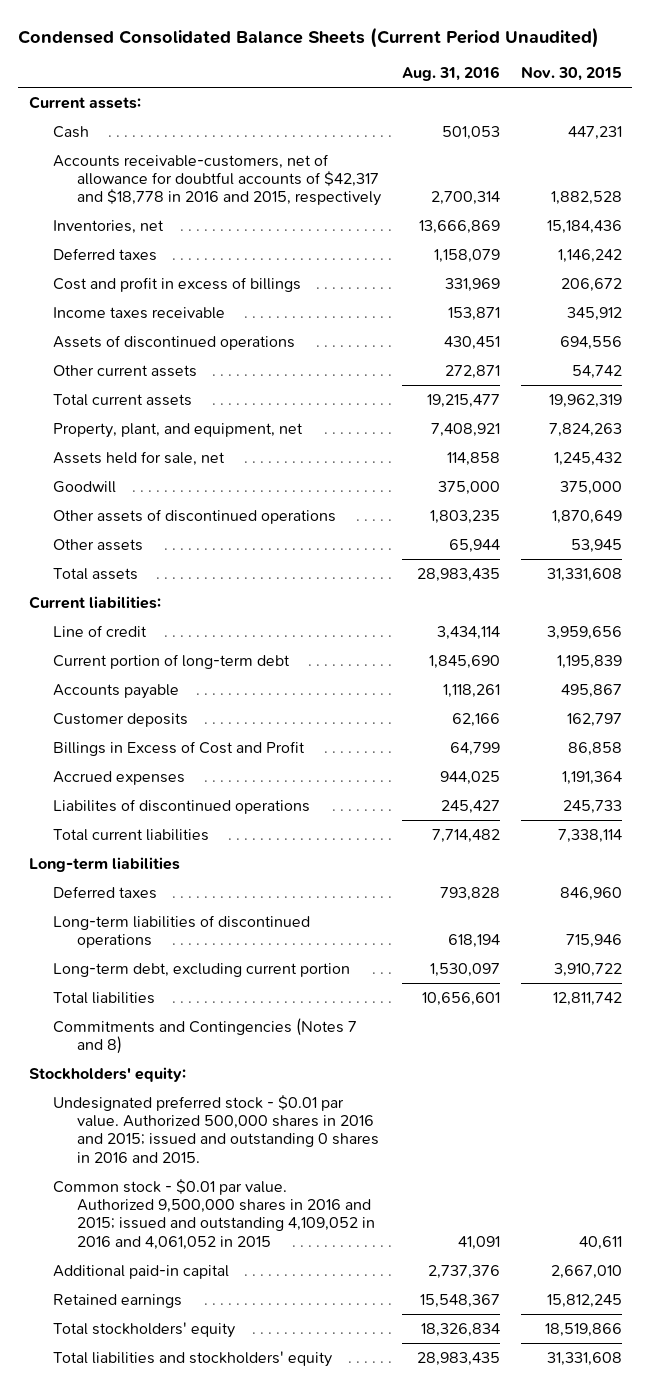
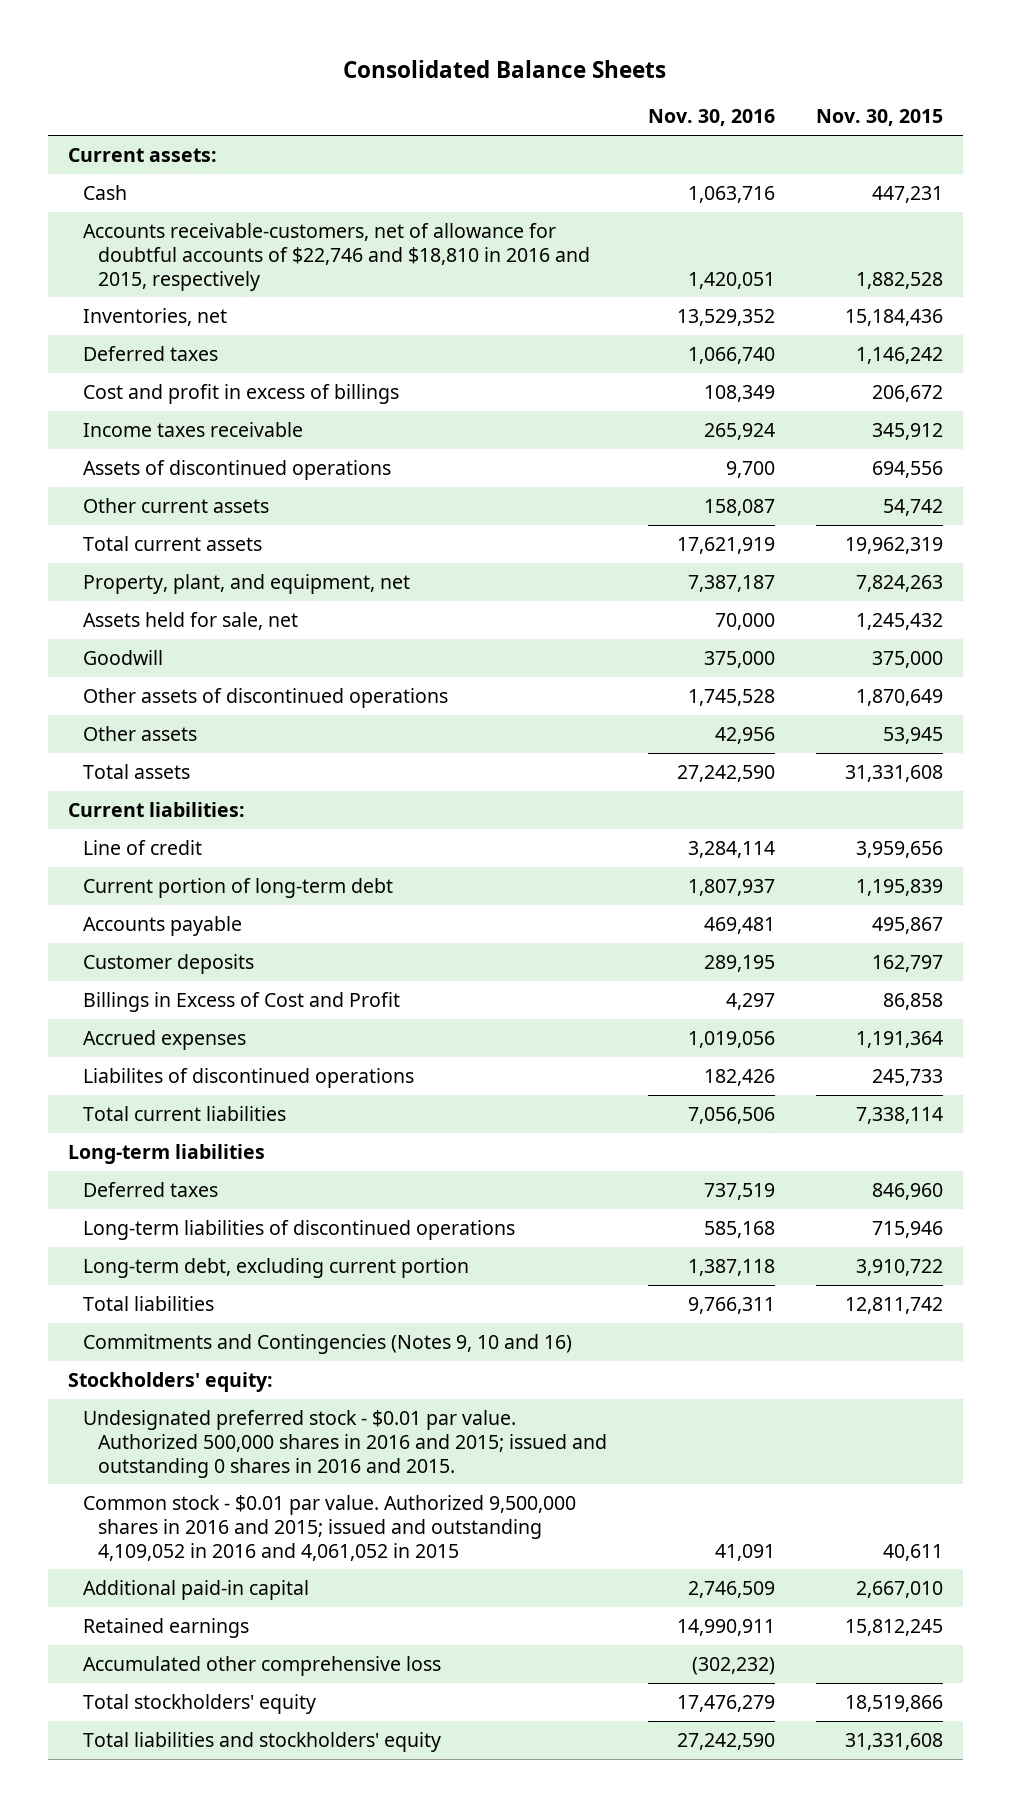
- Condensed Consolidated Balance Sheets (Current Period Unaudited)
+ Consolidated Balance Sheets
- | Aug. 31, 2016 | Nov. 30, 2015
+ | Nov. 30, 2016 | Nov. 30, 2015
- Accounts receivable-customers, net of allowance for doubtful accounts of $42,317 and $18,778 in 2016 and 2015, respectively | 2,700,314 | 1,882,528
+ Accounts receivable-customers, net of allowance for doubtful accounts of $22,746 and $18,810 in 2016 and 2015, respectively | 1,420,051 | 1,882,528
- Commitments and Contingencies (Notes 7 and 8)
+ Commitments and Contingencies (Notes 9, 10 and 16)
+ Accumulated other comprehensive loss | (302,232) |

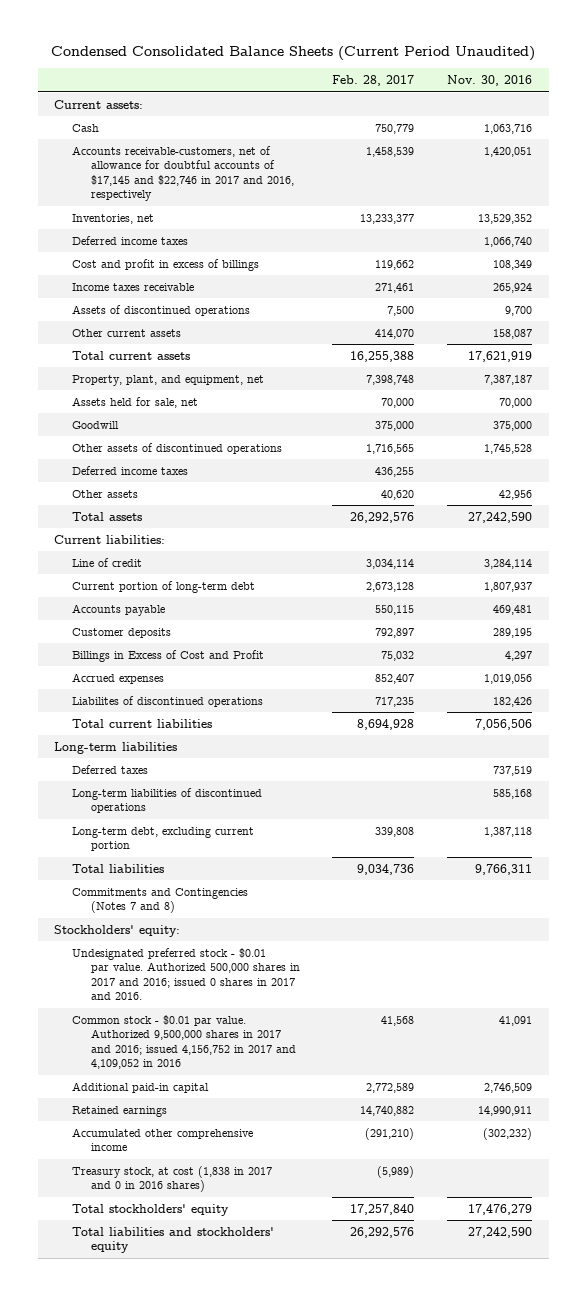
- Consolidated Balance Sheets
+ Condensed Consolidated Balance Sheets (Current Period Unaudited)
- | Nov. 30, 2016 | Nov. 30, 2015
+ | Feb. 28, 2017 | Nov. 30, 2016
- Accounts receivable-customers, net of allowance for doubtful accounts of $22,746 and $18,810 in 2016 and 2015, respectively | 1,420,051 | 1,882,528
+ Accounts receivable-customers, net of allowance for doubtful accounts of $17,145 and $22,746 in 2017 and 2016, respectively | 1,458,539 | 1,420,051
- Deferred taxes | 1,066,740 | 1,146,242
+ Deferred income taxes | | 1,066,740
+ Deferred income taxes | 436,255 |
- Commitments and Contingencies (Notes 9, 10 and 16)
+ Commitments and Contingencies (Notes 7 and 8)
- Undesignated preferred stock - $0.01 par value. Authorized 500,000 shares in 2016 and 2015; issued and outstanding 0 shares in 2016 and 2015.
- Common stock - $0.01 par value. Authorized 9,500,000 shares in 2016 and 2015; issued and outstanding 4,109,052 in 2016 and 4,061,052 in 2015 | 41,091 | 40,611
+ Undesignated preferred stock - $0.01 par value. Authorized 500,000 shares in 2017 and 2016; issued 0 shares in 2017 and 2016.
+ Common stock - $0.01 par value. Authorized 9,500,000 shares in 2017 and 2016; issued 4,156,752 in 2017 and 4,109,052 in 2016 | 41,568 | 41,091
- Accumulated other comprehensive loss | (302,232) |
+ Accumulated other comprehensive income | (291,210) | (302,232)
+ Treasury stock, at cost (1,838 in 2017 and 0 in 2016 shares) | (5,989) |

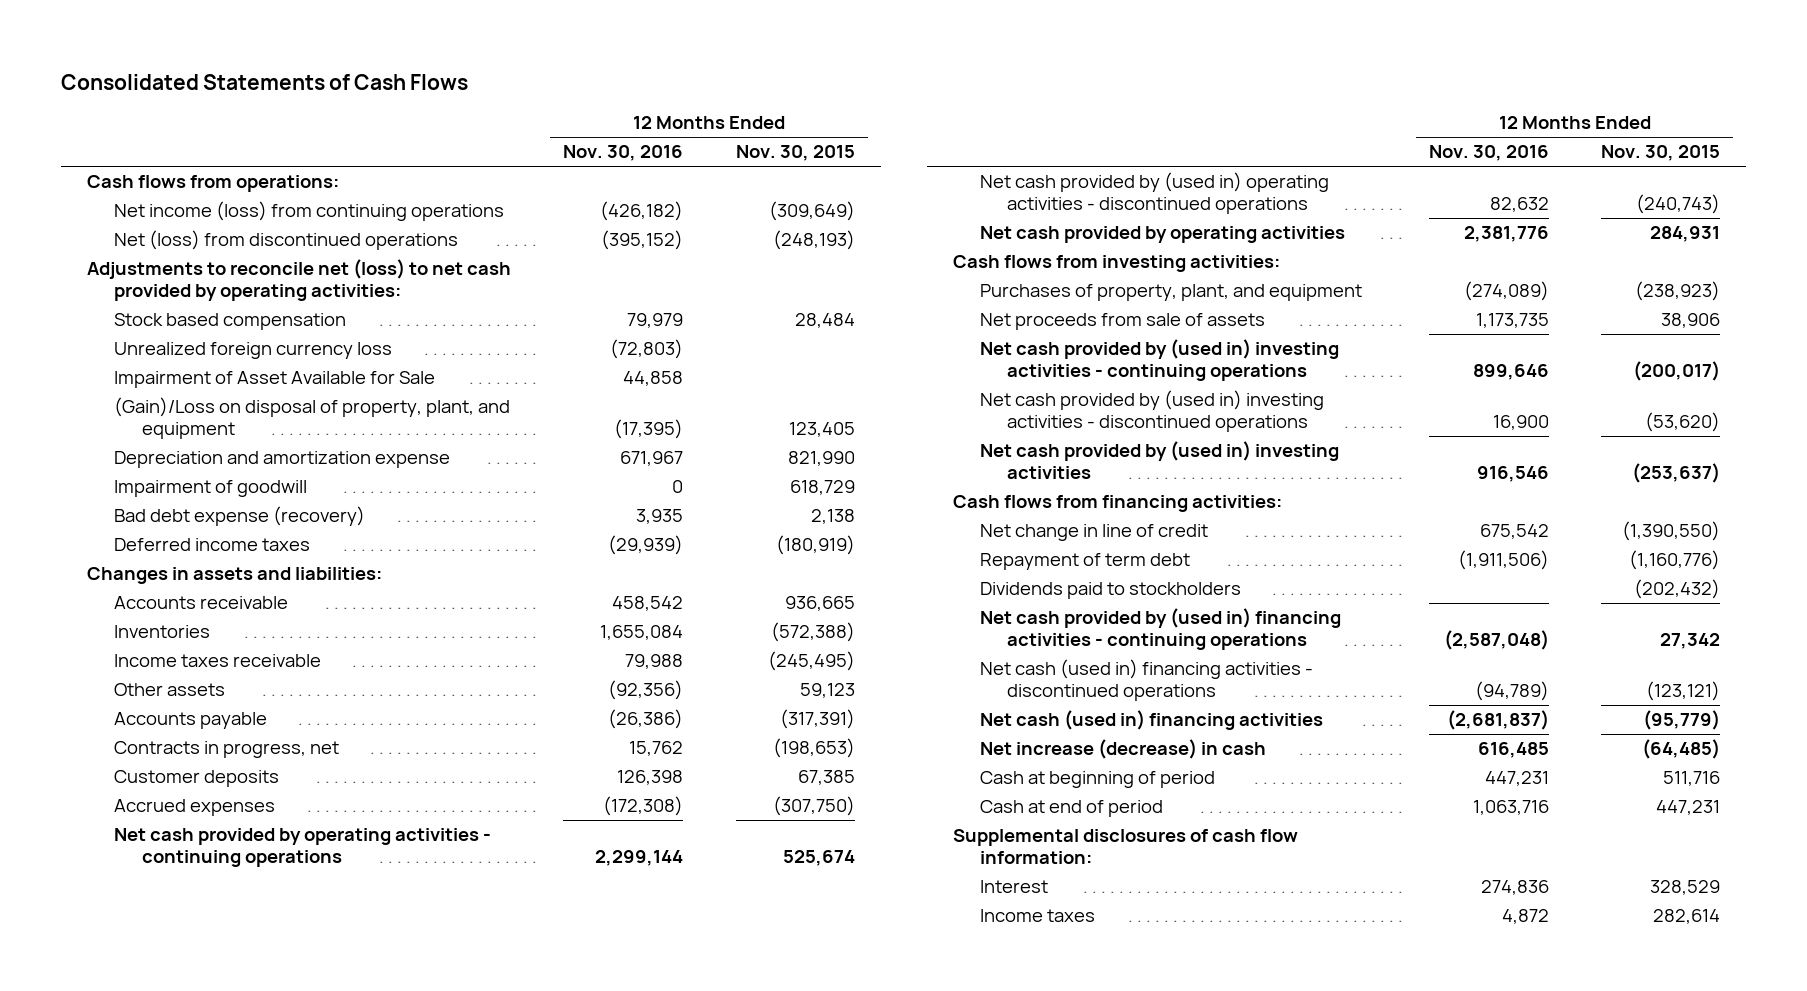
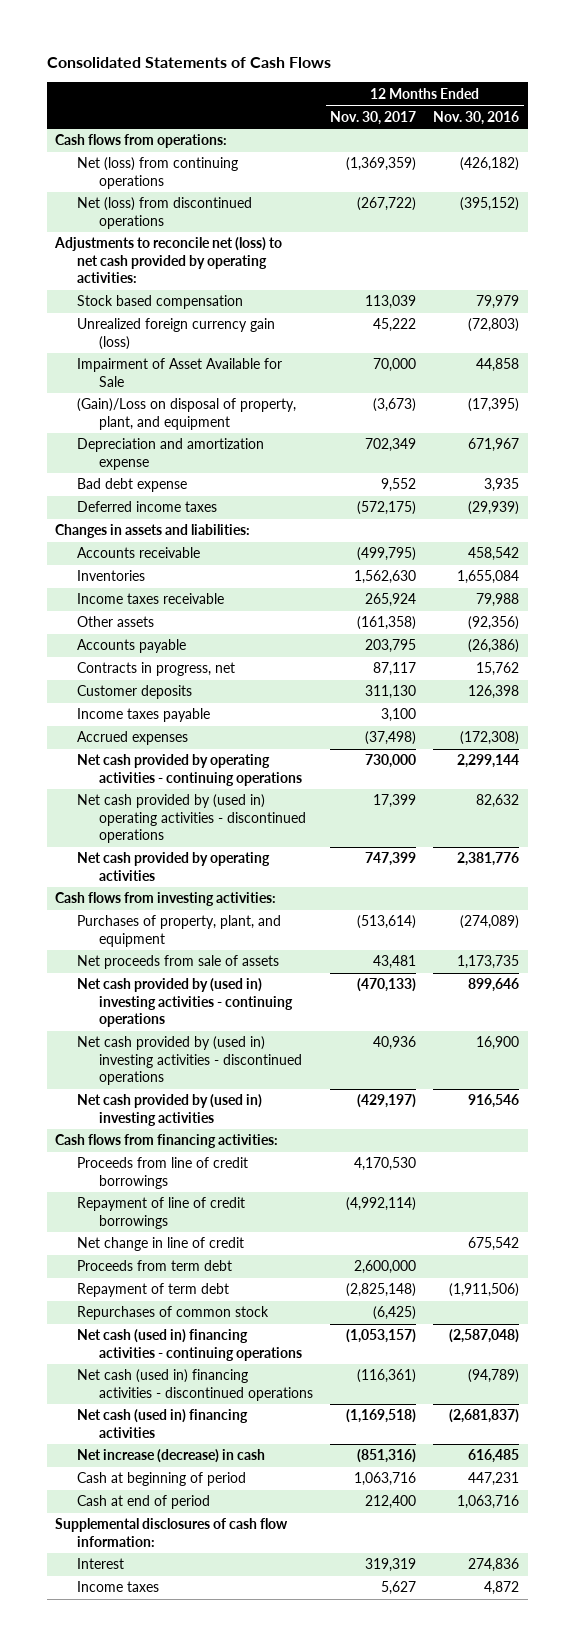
- | 12 Months Ended Nov. 30, 2016 | 12 Months Ended Nov. 30, 2015
+ | 12 Months Ended Nov. 30, 2017 | 12 Months Ended Nov. 30, 2016
- Net income (loss) from continuing operations | (426,182) | (309,649)
+ Net (loss) from continuing operations | (1,369,359) | (426,182)
- Unrealized foreign currency loss | (72,803) |
+ Unrealized foreign currency gain (loss) | 45,222 | (72,803)
- Impairment of goodwill | 0 | 618,729
- Bad debt expense (recovery) | 3,935 | 2,138
+ Bad debt expense | 9,552 | 3,935
+ Income taxes payable | 3,100 |
+ Proceeds from line of credit borrowings | 4,170,530 |
+ Repayment of line of credit borrowings | (4,992,114) |
+ Proceeds from term debt | 2,600,000 |
- Dividends paid to stockholders | | (202,432)
- Net cash provided by (used in) financing activities - continuing operations | (2,587,048) | 27,342
+ Repurchases of common stock | (6,425) |
+ Net cash (used in) financing activities - continuing operations | (1,053,157) | (2,587,048)

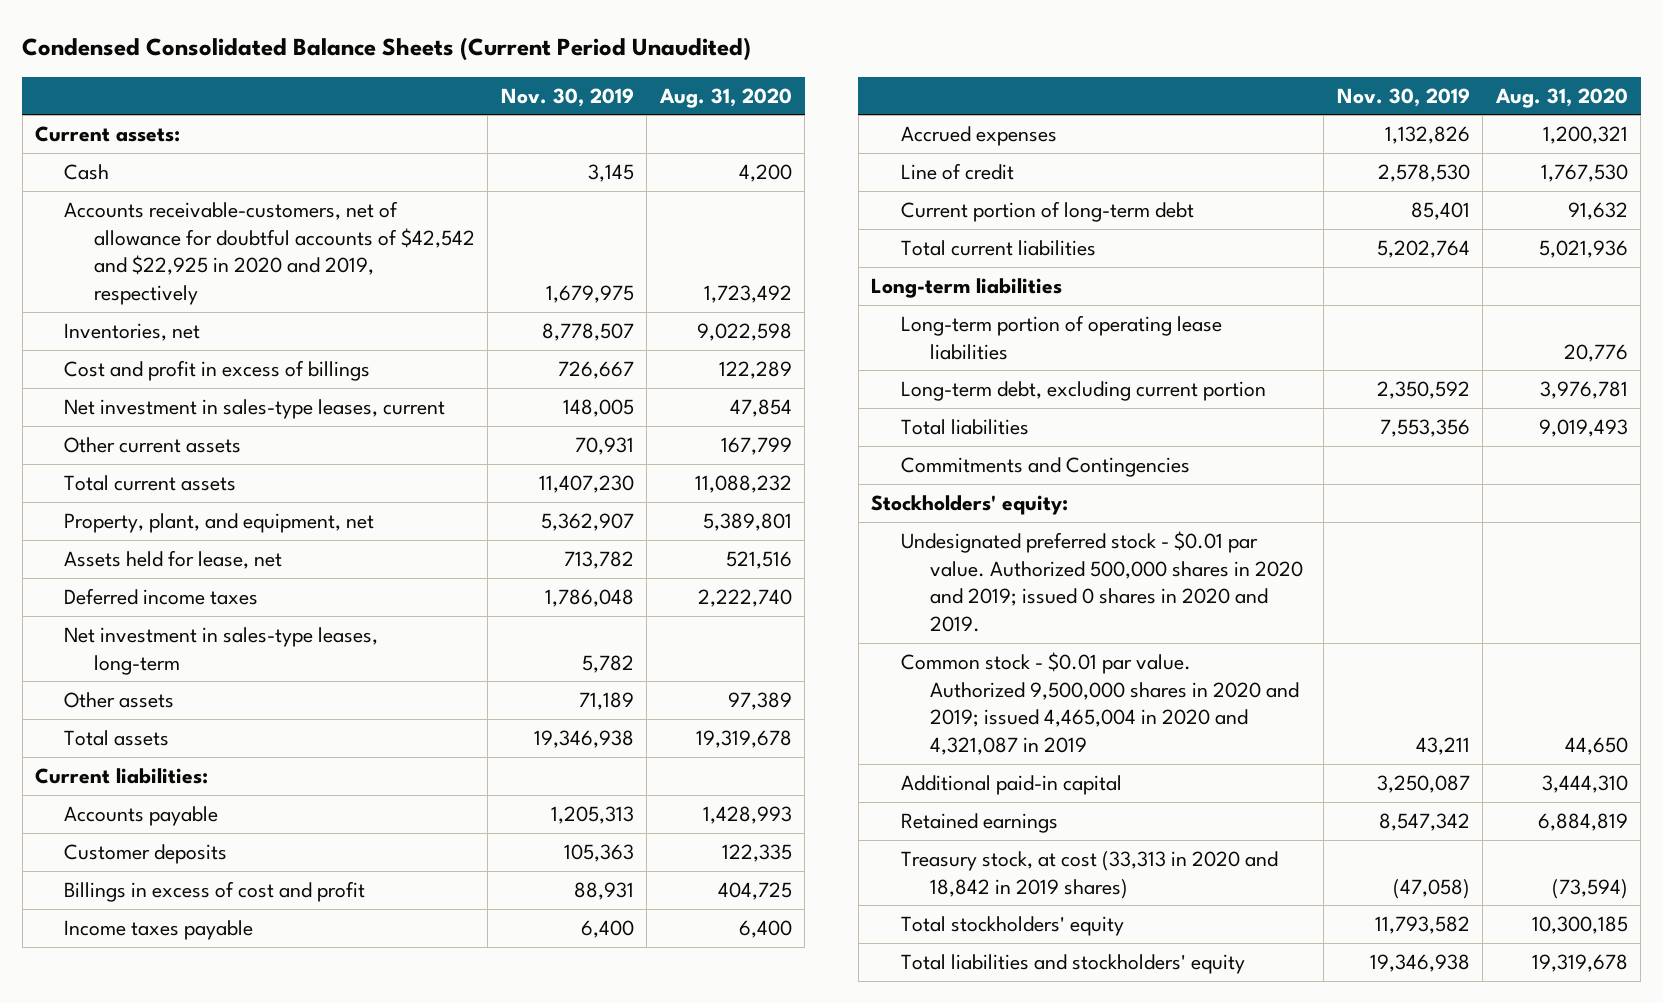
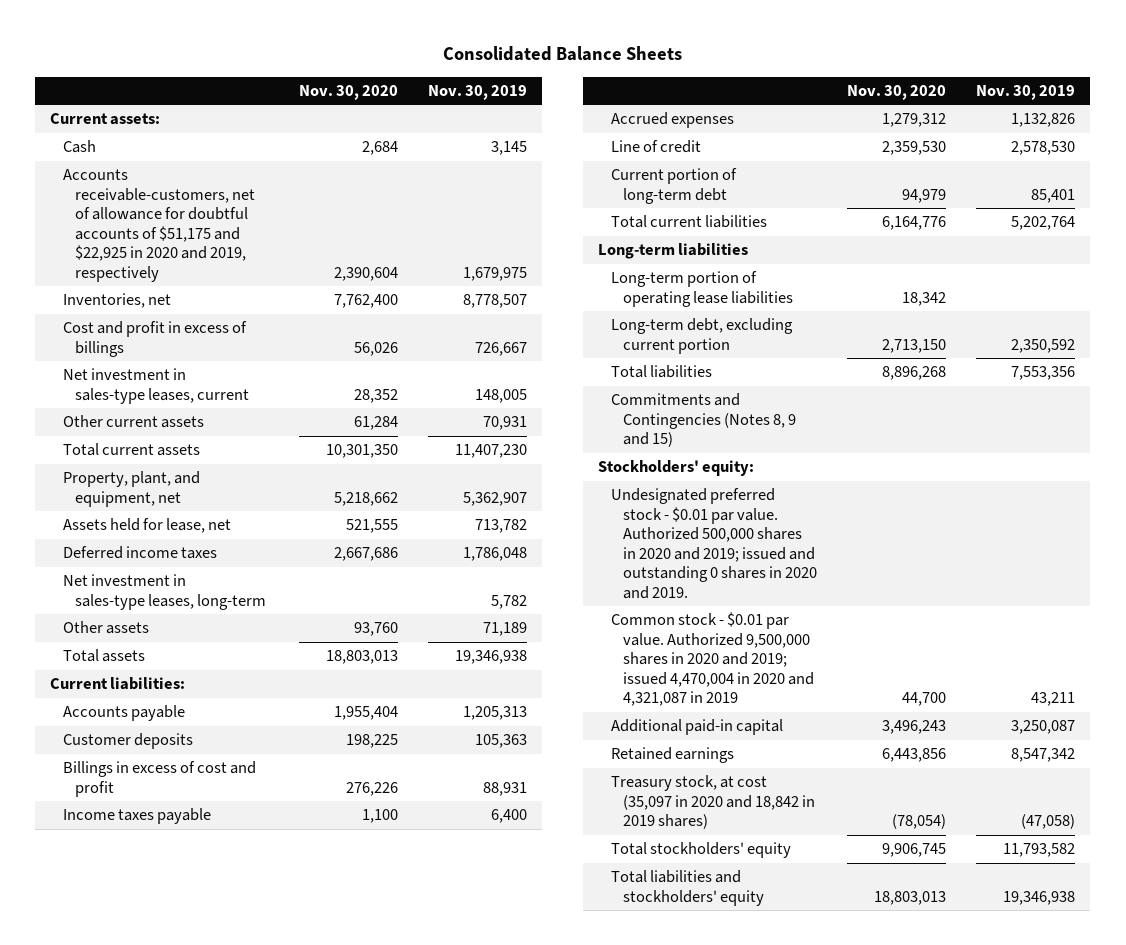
- Condensed Consolidated Balance Sheets (Current Period Unaudited)
+ Consolidated Balance Sheets
- | Nov. 30, 2019 | Aug. 31, 2020
+ | Nov. 30, 2020 | Nov. 30, 2019
- Accounts receivable-customers, net of allowance for doubtful accounts of $42,542 and $22,925 in 2020 and 2019, respectively | 1,679,975 | 1,723,492
+ Accounts receivable-customers, net of allowance for doubtful accounts of $51,175 and $22,925 in 2020 and 2019, respectively | 2,390,604 | 1,679,975
- Commitments and Contingencies
+ Commitments and Contingencies (Notes 8, 9 and 15)
- Undesignated preferred stock - $0.01 par value. Authorized 500,000 shares in 2020 and 2019; issued 0 shares in 2020 and 2019.
- Common stock - $0.01 par value. Authorized 9,500,000 shares in 2020 and 2019; issued 4,465,004 in 2020 and 4,321,087 in 2019 | 43,211 | 44,650
+ Undesignated preferred stock - $0.01 par value. Authorized 500,000 shares in 2020 and 2019; issued and outstanding 0 shares in 2020 and 2019.
+ Common stock - $0.01 par value. Authorized 9,500,000 shares in 2020 and 2019; issued 4,470,004 in 2020 and 4,321,087 in 2019 | 44,700 | 43,211
- Treasury stock, at cost (33,313 in 2020 and 18,842 in 2019 shares) | (47,058) | (73,594)
+ Treasury stock, at cost (35,097 in 2020 and 18,842 in 2019 shares) | (78,054) | (47,058)

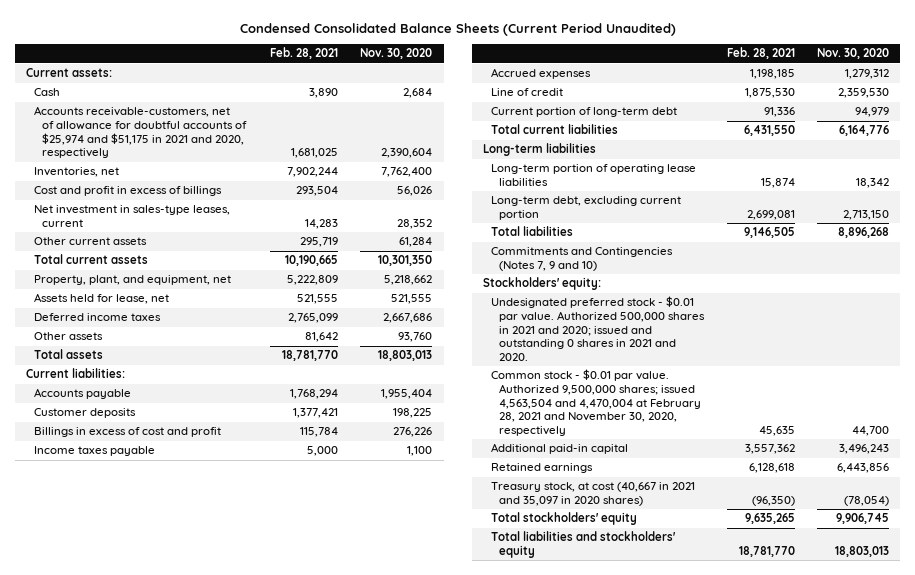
- Consolidated Balance Sheets
+ Condensed Consolidated Balance Sheets (Current Period Unaudited)
- | Nov. 30, 2020 | Nov. 30, 2019
+ | Feb. 28, 2021 | Nov. 30, 2020
- Accounts receivable-customers, net of allowance for doubtful accounts of $51,175 and $22,925 in 2020 and 2019, respectively | 2,390,604 | 1,679,975
+ Accounts receivable-customers, net of allowance for doubtful accounts of $25,974 and $51,175 in 2021 and 2020, respectively | 1,681,025 | 2,390,604
- Net investment in sales-type leases, long-term | | 5,782
- Commitments and Contingencies (Notes 8, 9 and 15)
+ Commitments and Contingencies (Notes 7, 9 and 10)
- Undesignated preferred stock - $0.01 par value. Authorized 500,000 shares in 2020 and 2019; issued and outstanding 0 shares in 2020 and 2019.
- Common stock - $0.01 par value. Authorized 9,500,000 shares in 2020 and 2019; issued 4,470,004 in 2020 and 4,321,087 in 2019 | 44,700 | 43,211
+ Undesignated preferred stock - $0.01 par value. Authorized 500,000 shares in 2021 and 2020; issued and outstanding 0 shares in 2021 and 2020.
+ Common stock - $0.01 par value. Authorized 9,500,000 shares; issued 4,563,504 and 4,470,004 at February 28, 2021 and November 30, 2020, respectively | 45,635 | 44,700
- Treasury stock, at cost (35,097 in 2020 and 18,842 in 2019 shares) | (78,054) | (47,058)
+ Treasury stock, at cost (40,667 in 2021 and 35,097 in 2020 shares) | (96,350) | (78,054)

